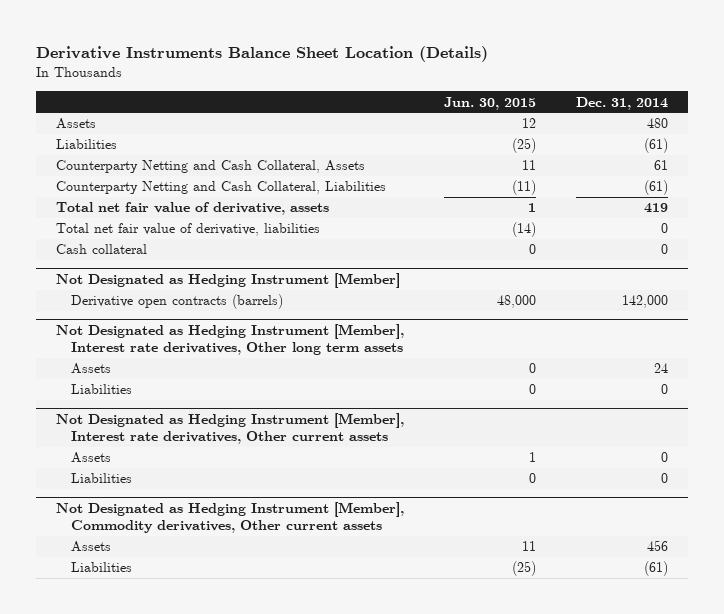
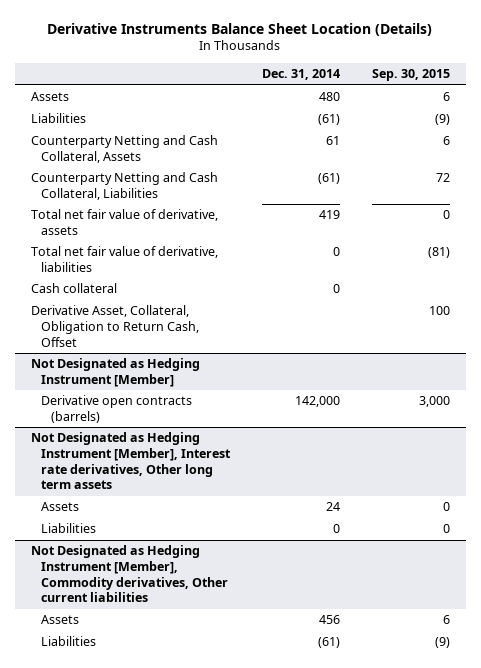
- | Jun. 30, 2015 | Dec. 31, 2014
+ | Dec. 31, 2014 | Sep. 30, 2015
+ Derivative Asset, Collateral, Obligation to Return Cash, Offset | | 100
- Not Designated as Hedging Instrument [Member], Interest rate derivatives, Other current assets
- Assets | 1 | 0
- Liabilities | 0 | 0
- Not Designated as Hedging Instrument [Member], Commodity derivatives, Other current assets
+ Not Designated as Hedging Instrument [Member], Commodity derivatives, Other current liabilities

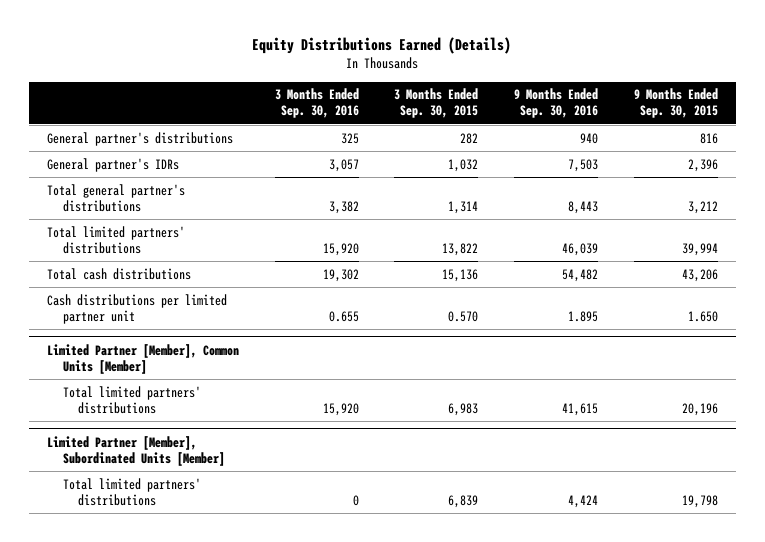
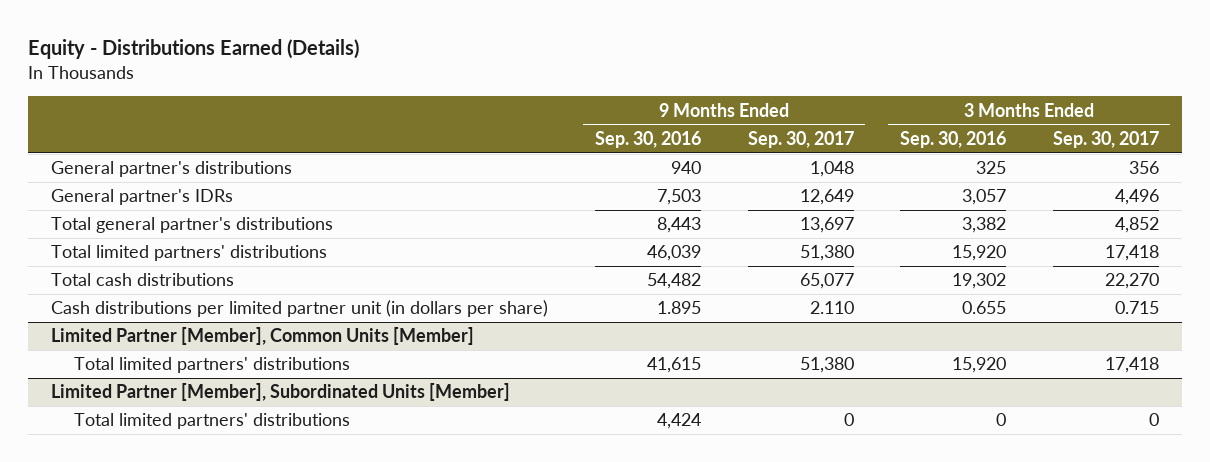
- Equity Distributions Earned (Details)
+ Equity - Distributions Earned (Details)
- | 3 Months Ended Sep. 30, 2016 | 3 Months Ended Sep. 30, 2015 | 9 Months Ended Sep. 30, 2016 | 9 Months Ended Sep. 30, 2015
+ | 9 Months Ended Sep. 30, 2016 | 9 Months Ended Sep. 30, 2017 | 3 Months Ended Sep. 30, 2016 | 3 Months Ended Sep. 30, 2017
- Cash distributions per limited partner unit | 0.655 | 0.570 | 1.895 | 1.650
+ Cash distributions per limited partner unit (in dollars per share) | 1.895 | 2.110 | 0.655 | 0.715

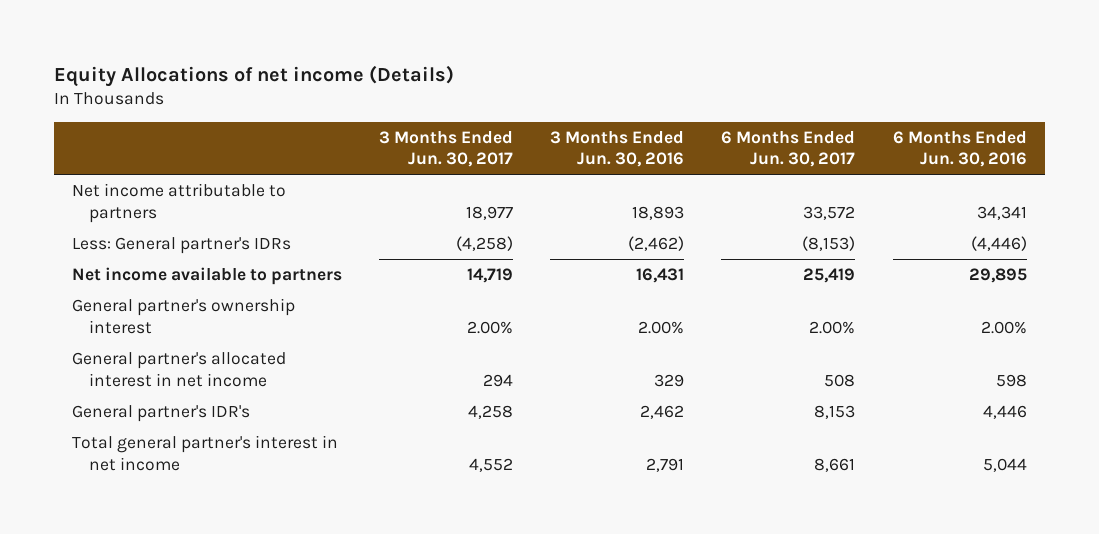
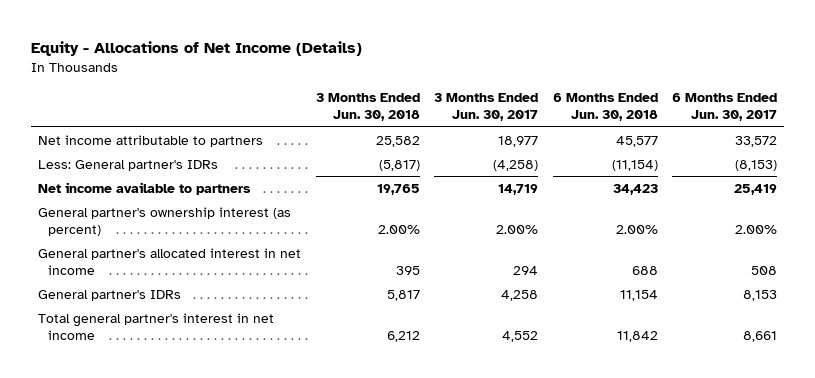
- Equity Allocations of net income (Details)
+ Equity - Allocations of Net Income (Details)
- | 3 Months Ended Jun. 30, 2017 | 3 Months Ended Jun. 30, 2016 | 6 Months Ended Jun. 30, 2017 | 6 Months Ended Jun. 30, 2016
+ | 3 Months Ended Jun. 30, 2018 | 3 Months Ended Jun. 30, 2017 | 6 Months Ended Jun. 30, 2018 | 6 Months Ended Jun. 30, 2017
- General partner's ownership interest | 2.00% | 2.00% | 2.00% | 2.00%
+ General partner's ownership interest (as percent) | 2.00% | 2.00% | 2.00% | 2.00%
- General partner's IDR's | 4,258 | 2,462 | 8,153 | 4,446
+ General partner's IDRs | 5,817 | 4,258 | 11,154 | 8,153

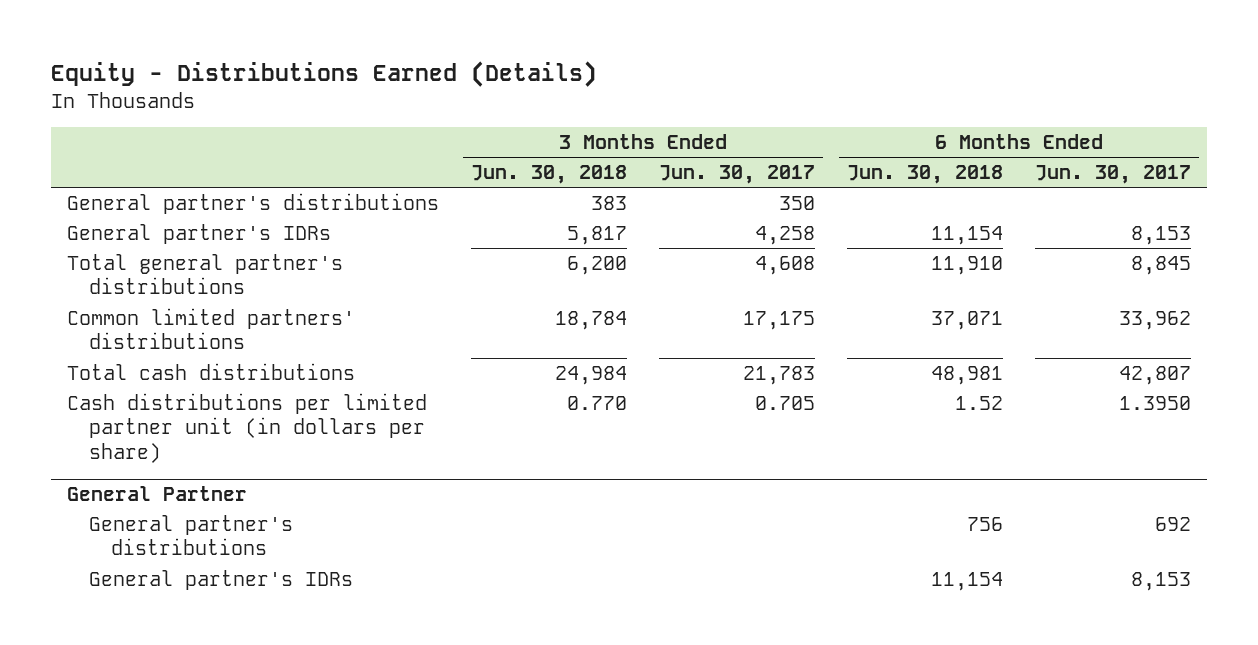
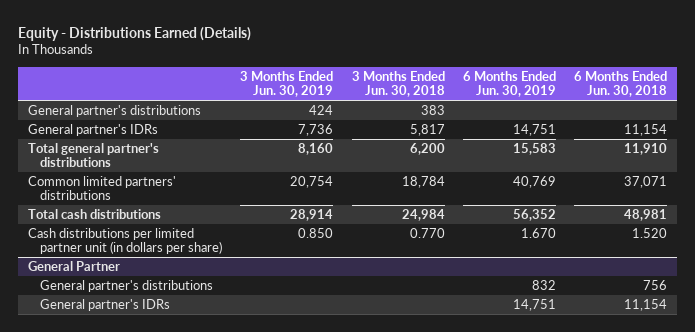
- | 3 Months Ended Jun. 30, 2018 | 3 Months Ended Jun. 30, 2017 | 6 Months Ended Jun. 30, 2018 | 6 Months Ended Jun. 30, 2017
+ | 3 Months Ended Jun. 30, 2019 | 3 Months Ended Jun. 30, 2018 | 6 Months Ended Jun. 30, 2019 | 6 Months Ended Jun. 30, 2018
- Cash distributions per limited partner unit (in dollars per share) | 0.770 | 0.705 | 1.52 | 1.3950
+ Cash distributions per limited partner unit (in dollars per share) | 0.850 | 0.770 | 1.670 | 1.520

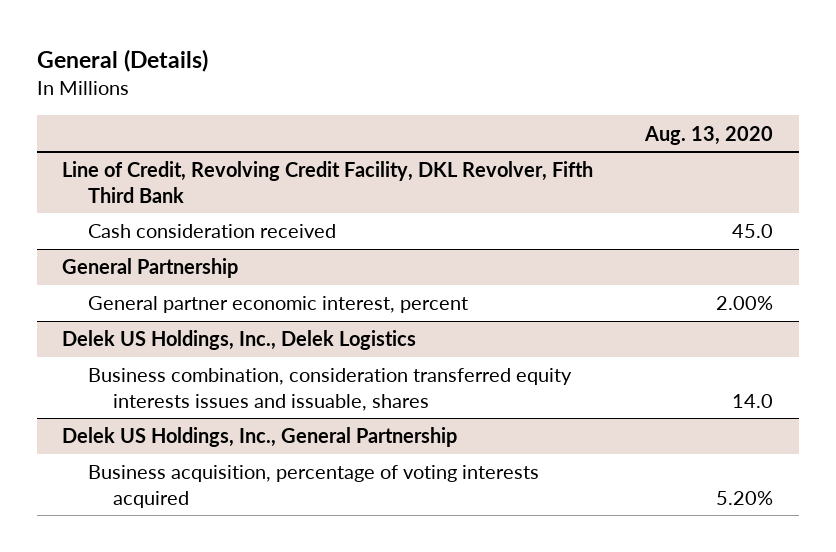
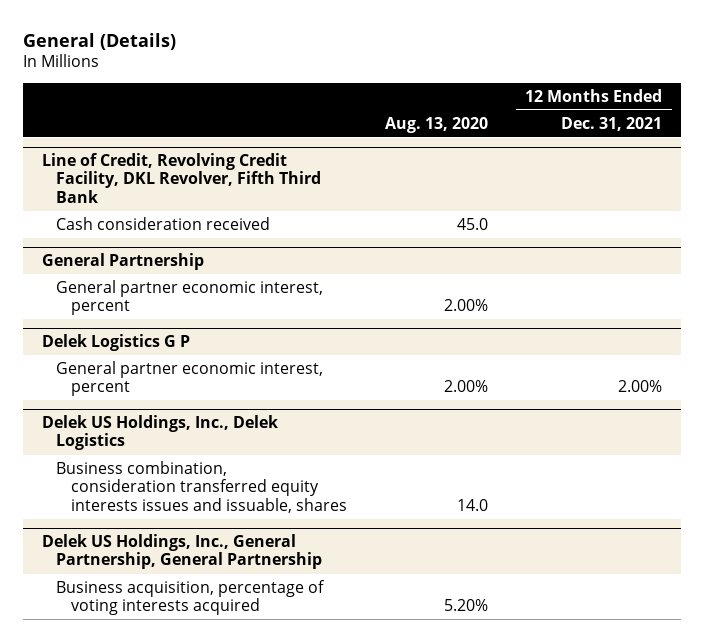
- | Aug. 13, 2020
+ | Aug. 13, 2020 | 12 Months Ended Dec. 31, 2021
+ Delek Logistics G P
+ General partner economic interest, percent | 2.00% | 2.00%
- Delek US Holdings, Inc., General Partnership
+ Delek US Holdings, Inc., General Partnership, General Partnership

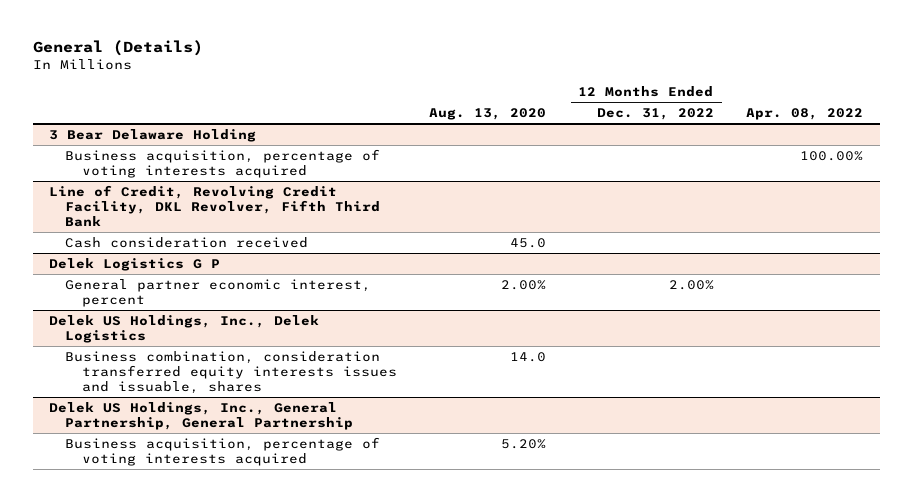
- | Aug. 13, 2020 | 12 Months Ended Dec. 31, 2021
+ | Aug. 13, 2020 | 12 Months Ended Dec. 31, 2022 | Apr. 08, 2022
+ 3 Bear Delaware Holding
+ Business acquisition, percentage of voting interests acquired | | | 100.00%
- General Partnership
- General partner economic interest, percent | 2.00% |

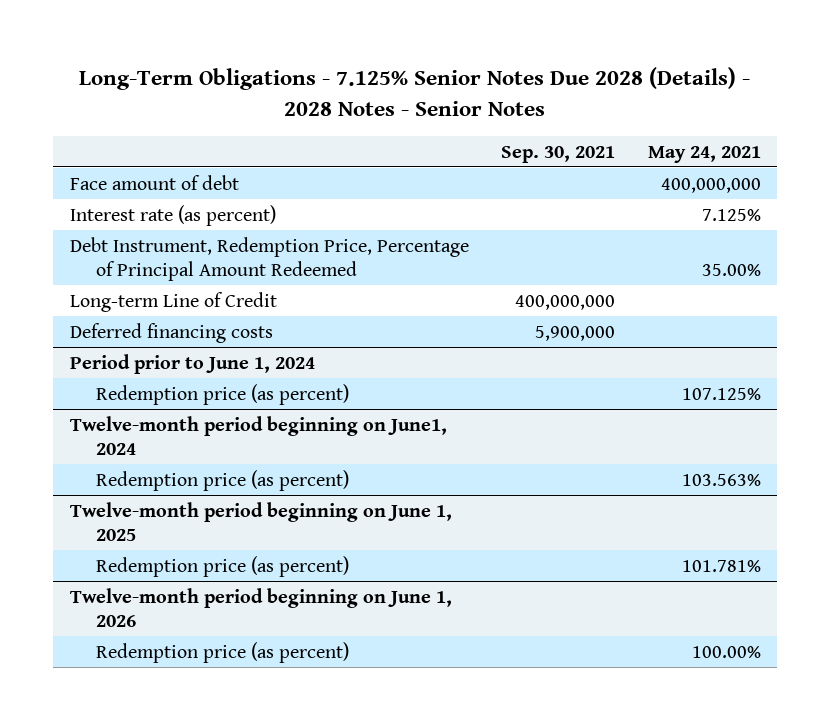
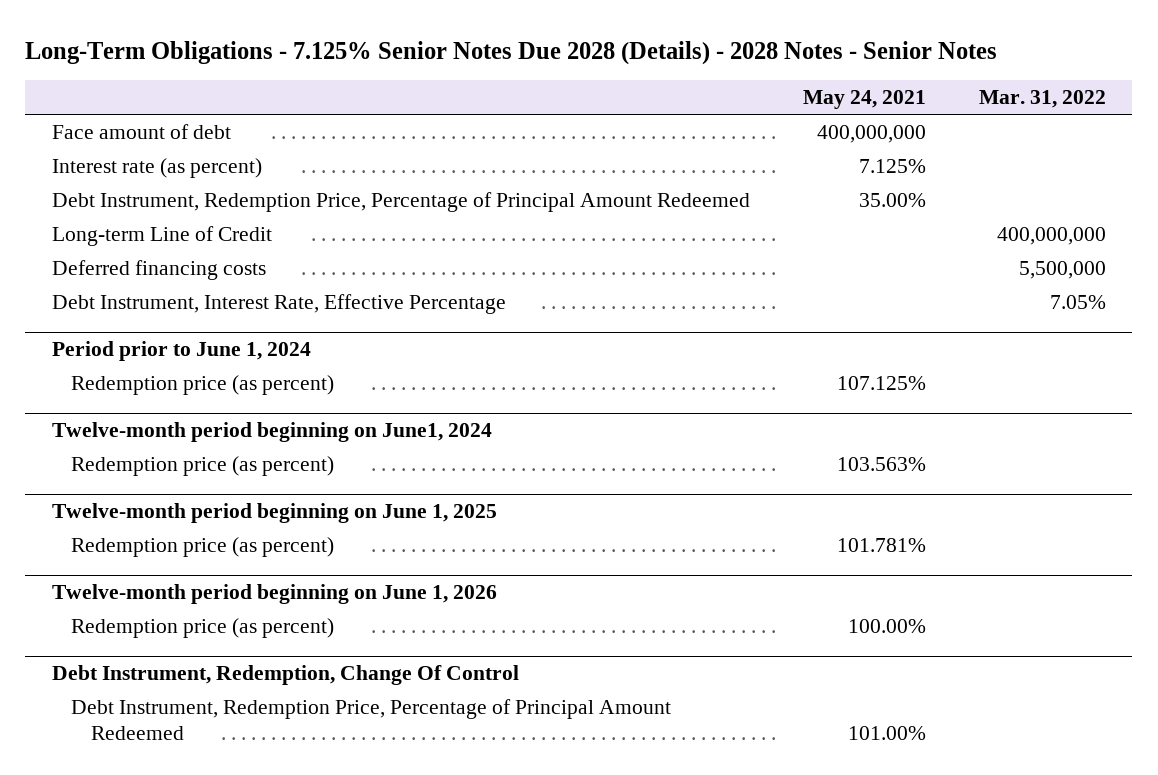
- | Sep. 30, 2021 | May 24, 2021
+ | May 24, 2021 | Mar. 31, 2022
+ Debt Instrument, Interest Rate, Effective Percentage | | 7.05%
+ Debt Instrument, Redemption, Change Of Control
+ Debt Instrument, Redemption Price, Percentage of Principal Amount Redeemed | 101.00% |

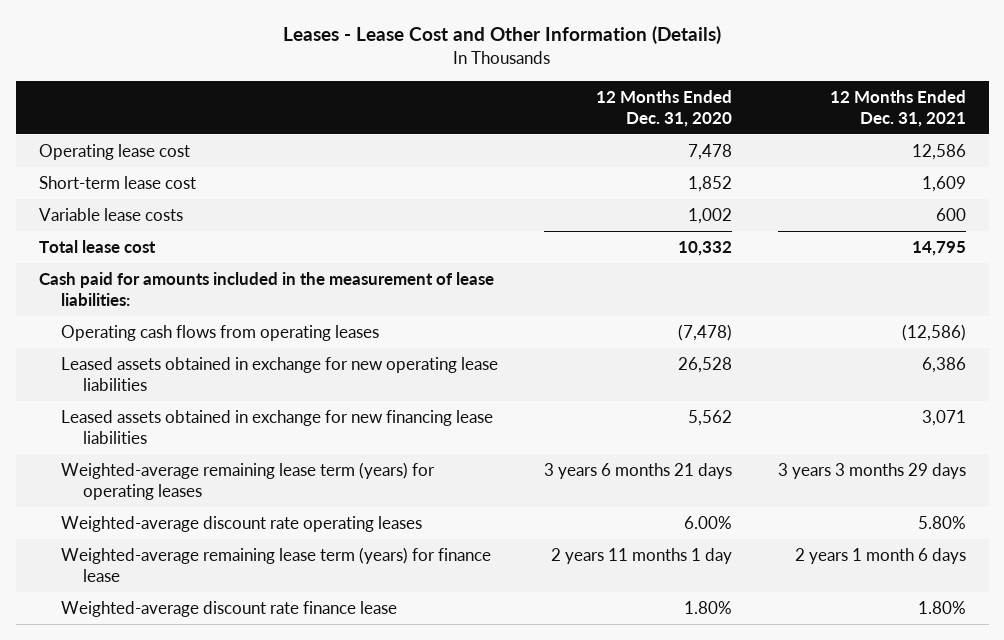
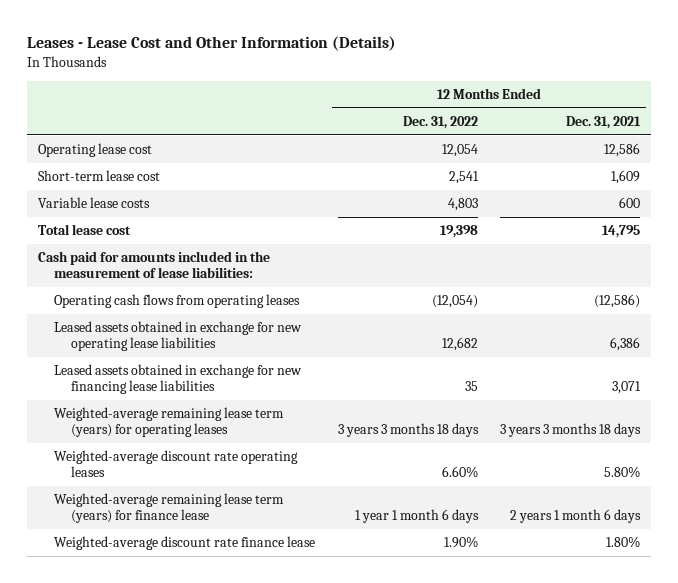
- | 12 Months Ended Dec. 31, 2020 | 12 Months Ended Dec. 31, 2021
+ | 12 Months Ended Dec. 31, 2022 | 12 Months Ended Dec. 31, 2021
- Weighted-average remaining lease term (years) for operating leases | 3 years 6 months 21 days | 3 years 3 months 29 days
+ Weighted-average remaining lease term (years) for operating leases | 3 years 3 months 18 days | 3 years 3 months 18 days

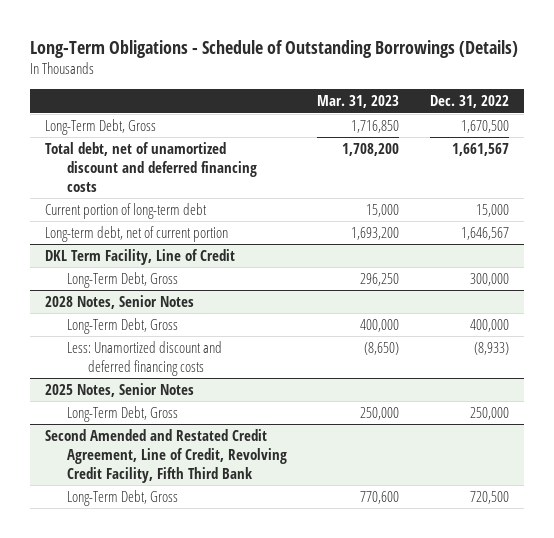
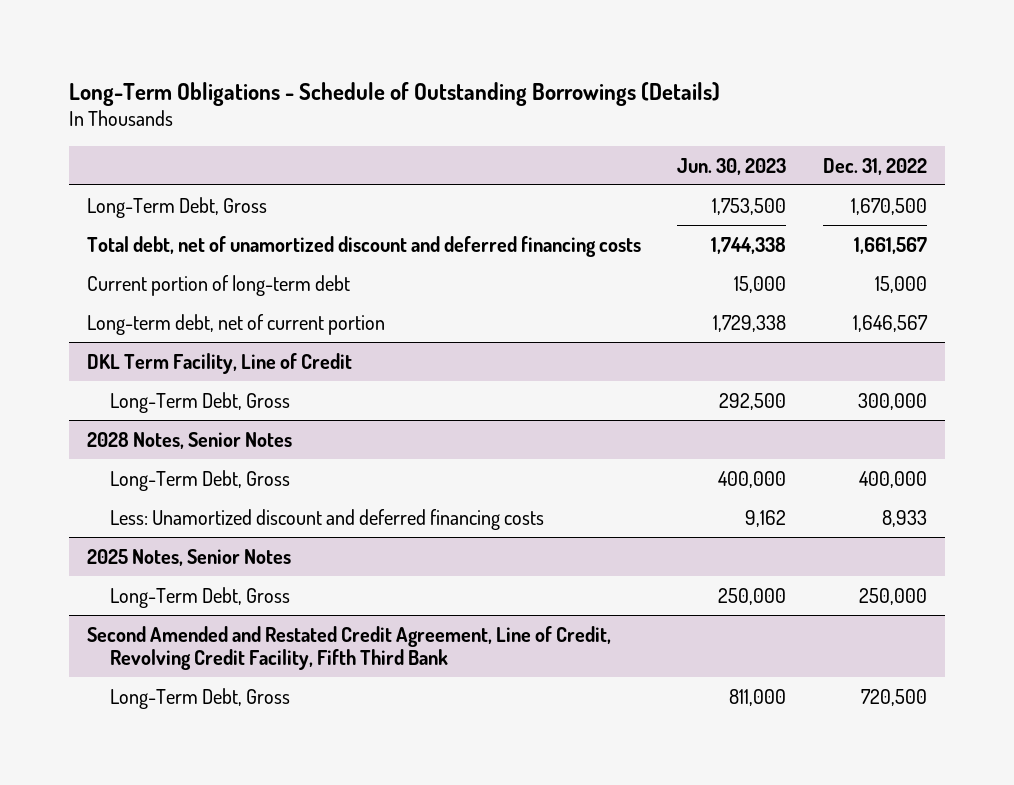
- | Mar. 31, 2023 | Dec. 31, 2022
+ | Jun. 30, 2023 | Dec. 31, 2022
@ 2028 Notes, Senior Notes
- Less: Unamortized discount and deferred financing costs | (8,650) | (8,933)
+ Less: Unamortized discount and deferred financing costs | 9,162 | 8,933

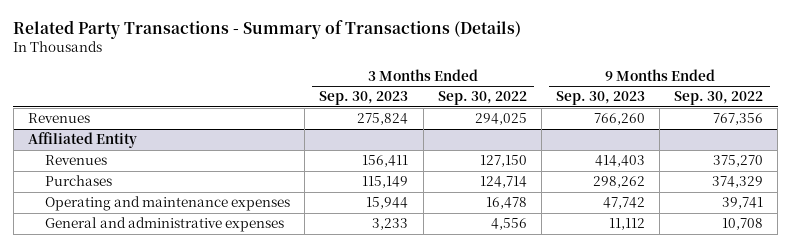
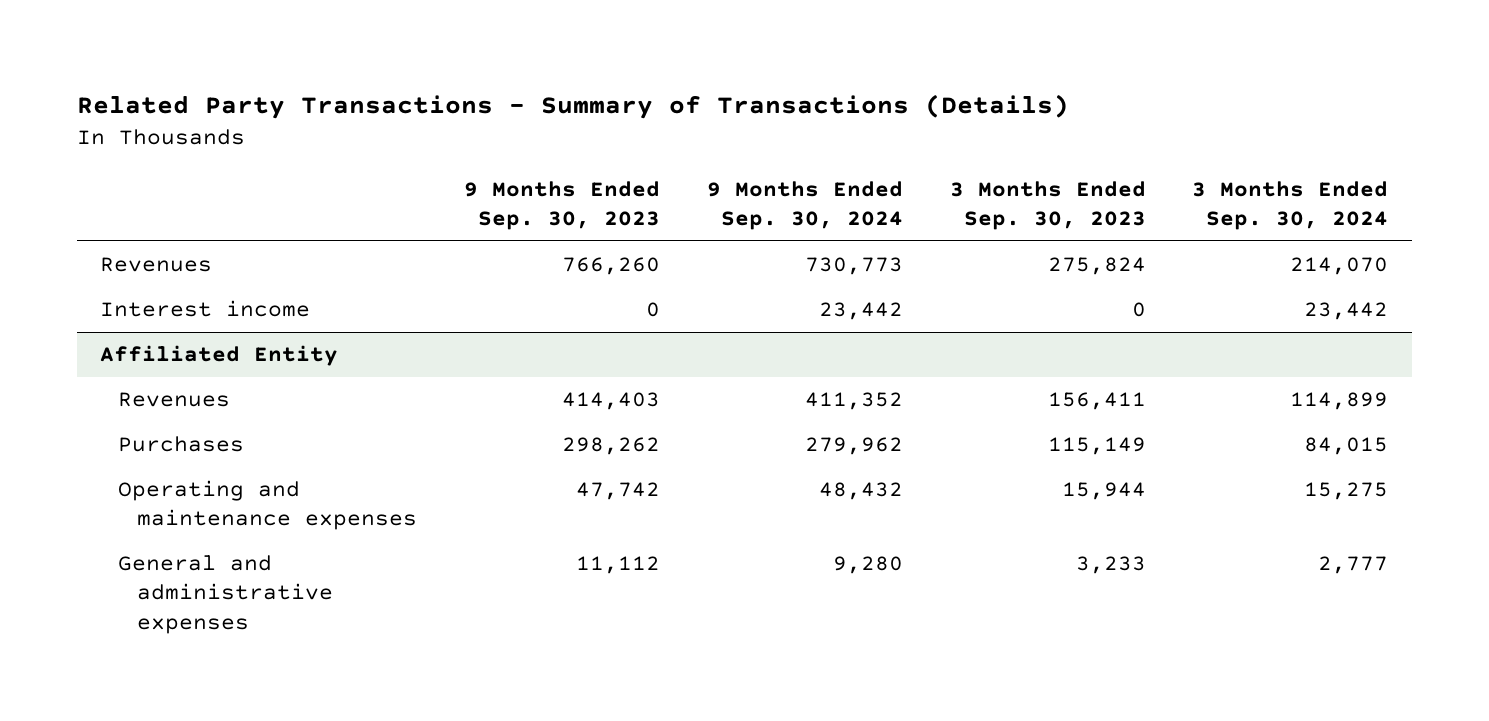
- | 3 Months Ended Sep. 30, 2023 | 3 Months Ended Sep. 30, 2022 | 9 Months Ended Sep. 30, 2023 | 9 Months Ended Sep. 30, 2022
+ | 9 Months Ended Sep. 30, 2023 | 9 Months Ended Sep. 30, 2024 | 3 Months Ended Sep. 30, 2023 | 3 Months Ended Sep. 30, 2024
+ Interest income | 0 | 23,442 | 0 | 23,442

